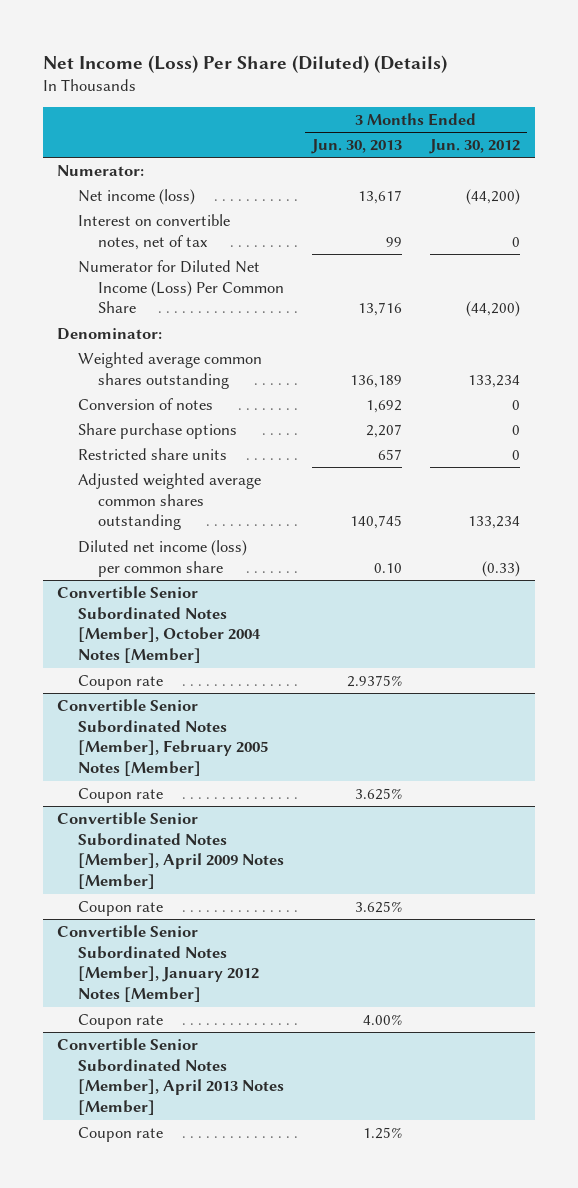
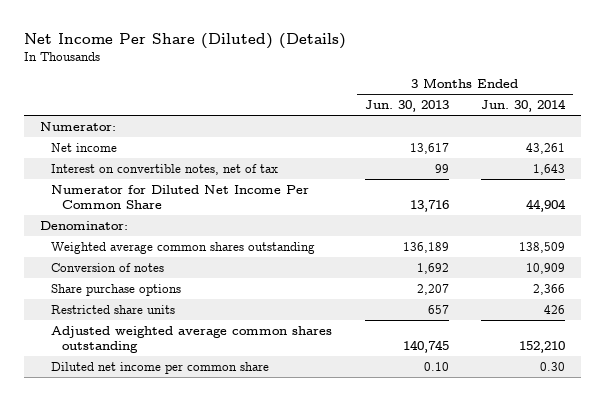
- Net Income (Loss) Per Share (Diluted) (Details)
+ Net Income Per Share (Diluted) (Details)
- | 3 Months Ended Jun. 30, 2013 | 3 Months Ended Jun. 30, 2012
+ | 3 Months Ended Jun. 30, 2013 | 3 Months Ended Jun. 30, 2014
- Net income (loss) | 13,617 | (44,200)
+ Net income | 13,617 | 43,261
- Numerator for Diluted Net Income (Loss) Per Common Share | 13,716 | (44,200)
+ Numerator for Diluted Net Income Per Common Share | 13,716 | 44,904
- Diluted net income (loss) per common share | 0.10 | (0.33)
- Convertible Senior Subordinated Notes [Member], October 2004 Notes [Member]
- Coupon rate | 2.9375% |
- Convertible Senior Subordinated Notes [Member], February 2005 Notes [Member]
- Coupon rate | 3.625% |
- Convertible Senior Subordinated Notes [Member], April 2009 Notes [Member]
- Coupon rate | 3.625% |
- Convertible Senior Subordinated Notes [Member], January 2012 Notes [Member]
- Coupon rate | 4.00% |
- Convertible Senior Subordinated Notes [Member], April 2013 Notes [Member]
- Coupon rate | 1.25% |
+ Diluted net income per common share | 0.10 | 0.30

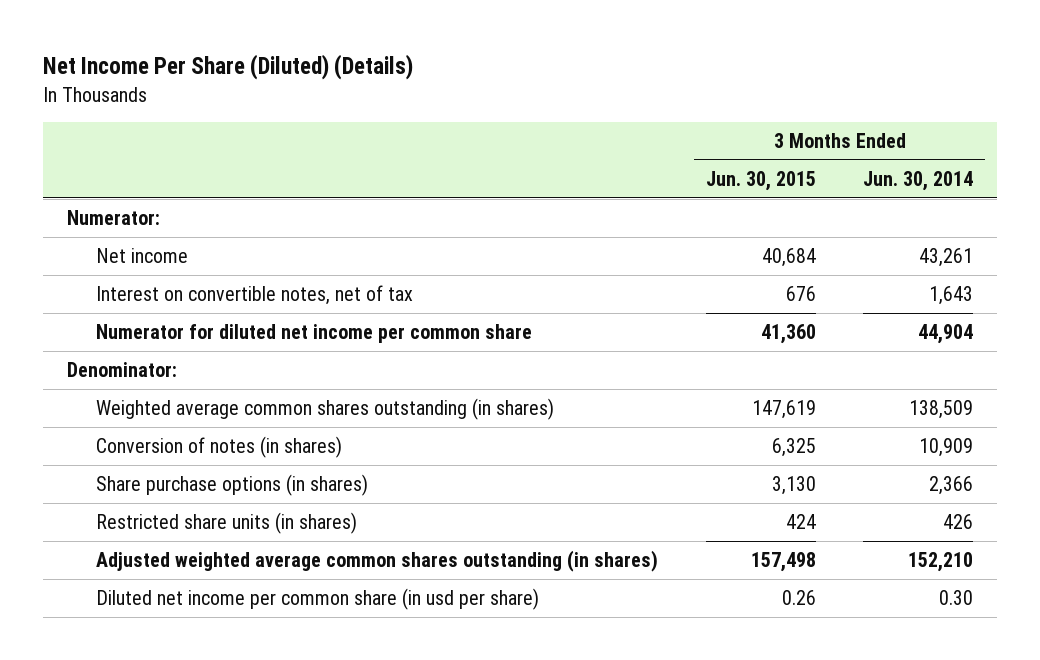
- | 3 Months Ended Jun. 30, 2013 | 3 Months Ended Jun. 30, 2014
+ | 3 Months Ended Jun. 30, 2015 | 3 Months Ended Jun. 30, 2014
- Numerator for Diluted Net Income Per Common Share | 13,716 | 44,904
+ Numerator for diluted net income per common share | 41,360 | 44,904
- Weighted average common shares outstanding | 136,189 | 138,509
- Conversion of notes | 1,692 | 10,909
- Share purchase options | 2,207 | 2,366
- Restricted share units | 657 | 426
- Adjusted weighted average common shares outstanding | 140,745 | 152,210
- Diluted net income per common share | 0.10 | 0.30
+ Weighted average common shares outstanding (in shares) | 147,619 | 138,509
+ Conversion of notes (in shares) | 6,325 | 10,909
+ Share purchase options (in shares) | 3,130 | 2,366
+ Restricted share units (in shares) | 424 | 426
+ Adjusted weighted average common shares outstanding (in shares) | 157,498 | 152,210
+ Diluted net income per common share (in usd per share) | 0.26 | 0.30

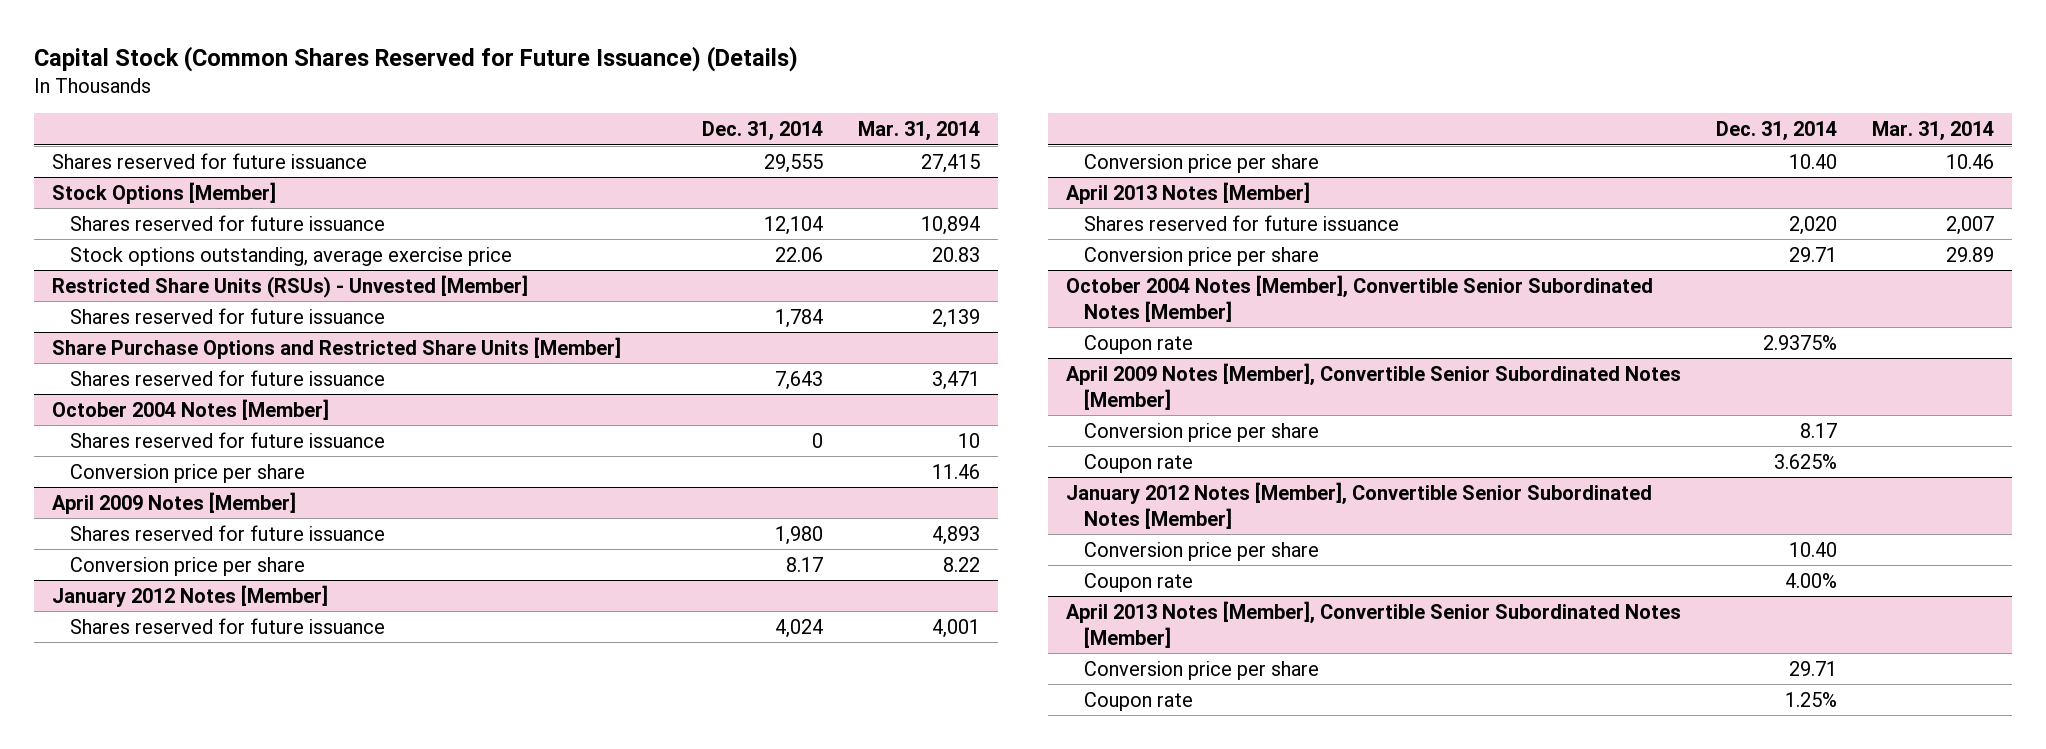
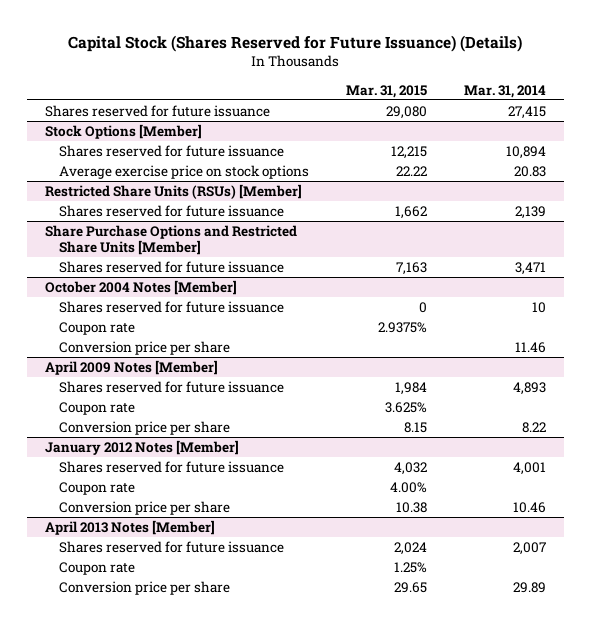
- Capital Stock (Common Shares Reserved for Future Issuance) (Details)
+ Capital Stock (Shares Reserved for Future Issuance) (Details)
- | Dec. 31, 2014 | Mar. 31, 2014
+ | Mar. 31, 2015 | Mar. 31, 2014
@ Stock Options [Member]
- Stock options outstanding, average exercise price | 22.06 | 20.83
- Restricted Share Units (RSUs) - Unvested [Member]
@ Stock Options [Member]
+ Average exercise price on stock options | 22.22 | 20.83
+ Restricted Share Units (RSUs) [Member]
@ October 2004 Notes [Member]
+ Coupon rate | 2.9375% |
@ April 2009 Notes [Member]
+ Coupon rate | 3.625% |
@ January 2012 Notes [Member]
+ Coupon rate | 4.00% |
- October 2004 Notes [Member], Convertible Senior Subordinated Notes [Member]
- April 2009 Notes [Member], Convertible Senior Subordinated Notes [Member]
- Conversion price per share | 8.17 |
- Coupon rate | 3.625% |
- January 2012 Notes [Member], Convertible Senior Subordinated Notes [Member]
- Conversion price per share | 10.40 |
- Coupon rate | 4.00% |
- April 2013 Notes [Member], Convertible Senior Subordinated Notes [Member]
- Conversion price per share | 29.71 |
- Coupon rate | 1.25% |
@ April 2013 Notes [Member]
moved down: Conversion price per share | 29.65 | 29.89

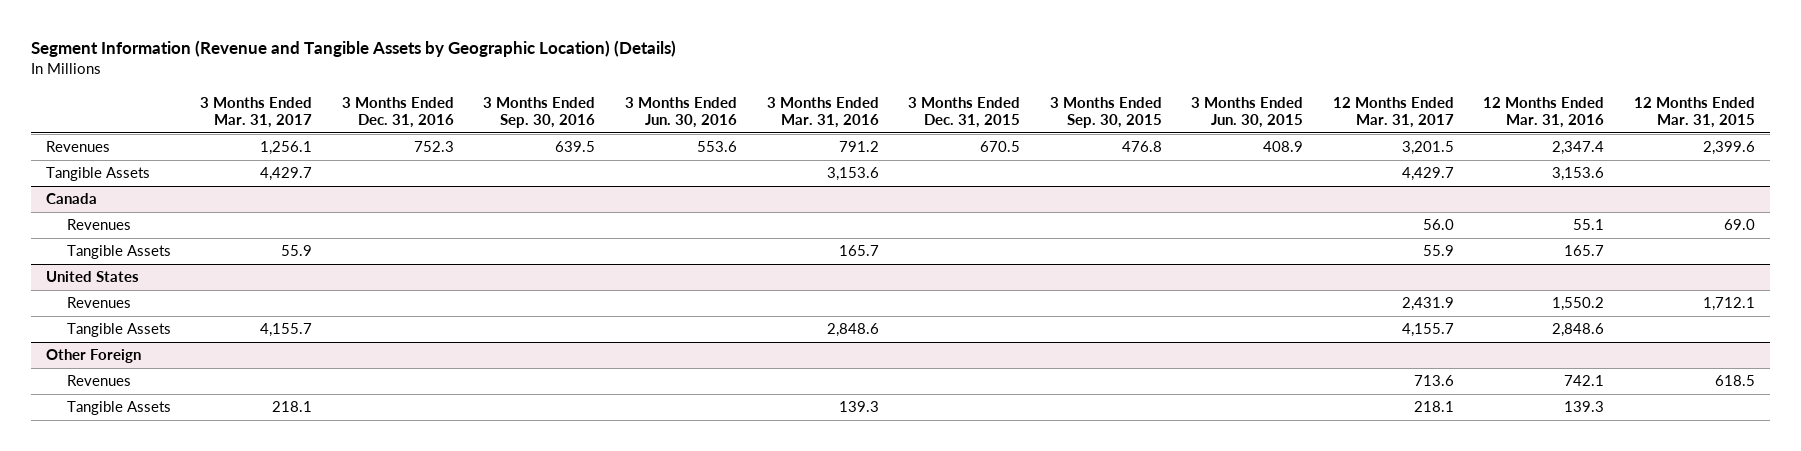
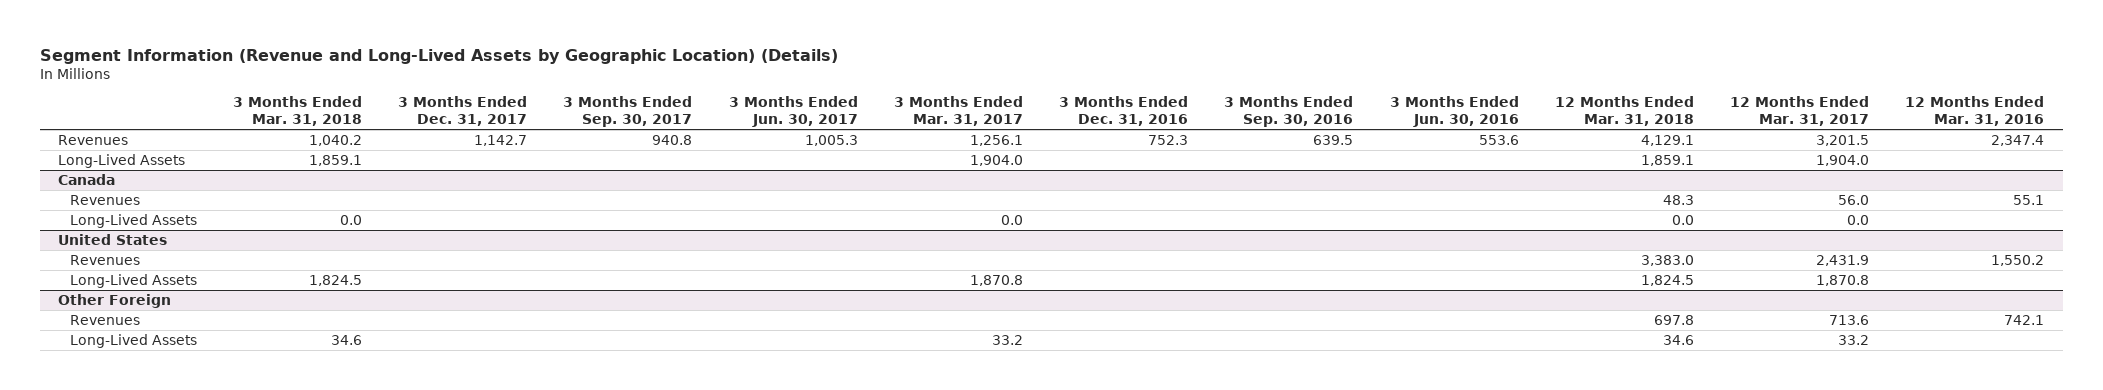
- Segment Information (Revenue and Tangible Assets by Geographic Location) (Details)
+ Segment Information (Revenue and Long-Lived Assets by Geographic Location) (Details)
- | 3 Months Ended Mar. 31, 2017 | 3 Months Ended Dec. 31, 2016 | 3 Months Ended Sep. 30, 2016 | 3 Months Ended Jun. 30, 2016 | 3 Months Ended Mar. 31, 2016 | 3 Months Ended Dec. 31, 2015 | 3 Months Ended Sep. 30, 2015 | 3 Months Ended Jun. 30, 2015 | 12 Months Ended Mar. 31, 2017 | 12 Months Ended Mar. 31, 2016 | 12 Months Ended Mar. 31, 2015
+ | 3 Months Ended Mar. 31, 2018 | 3 Months Ended Dec. 31, 2017 | 3 Months Ended Sep. 30, 2017 | 3 Months Ended Jun. 30, 2017 | 3 Months Ended Mar. 31, 2017 | 3 Months Ended Dec. 31, 2016 | 3 Months Ended Sep. 30, 2016 | 3 Months Ended Jun. 30, 2016 | 12 Months Ended Mar. 31, 2018 | 12 Months Ended Mar. 31, 2017 | 12 Months Ended Mar. 31, 2016
- Tangible Assets | 4,429.7 | | | | 3,153.6 | | | | 4,429.7 | 3,153.6 |
+ Long-Lived Assets | 1,859.1 | | | | 1,904.0 | | | | 1,859.1 | 1,904.0 |
@ Canada
- Tangible Assets | 55.9 | | | | 165.7 | | | | 55.9 | 165.7 |
+ Long-Lived Assets | 0.0 | | | | 0.0 | | | | 0.0 | 0.0 |
@ United States
- Tangible Assets | 4,155.7 | | | | 2,848.6 | | | | 4,155.7 | 2,848.6 |
+ Long-Lived Assets | 1,824.5 | | | | 1,870.8 | | | | 1,824.5 | 1,870.8 |
@ Other Foreign
- Tangible Assets | 218.1 | | | | 139.3 | | | | 218.1 | 139.3 |
+ Long-Lived Assets | 34.6 | | | | 33.2 | | | | 34.6 | 33.2 |

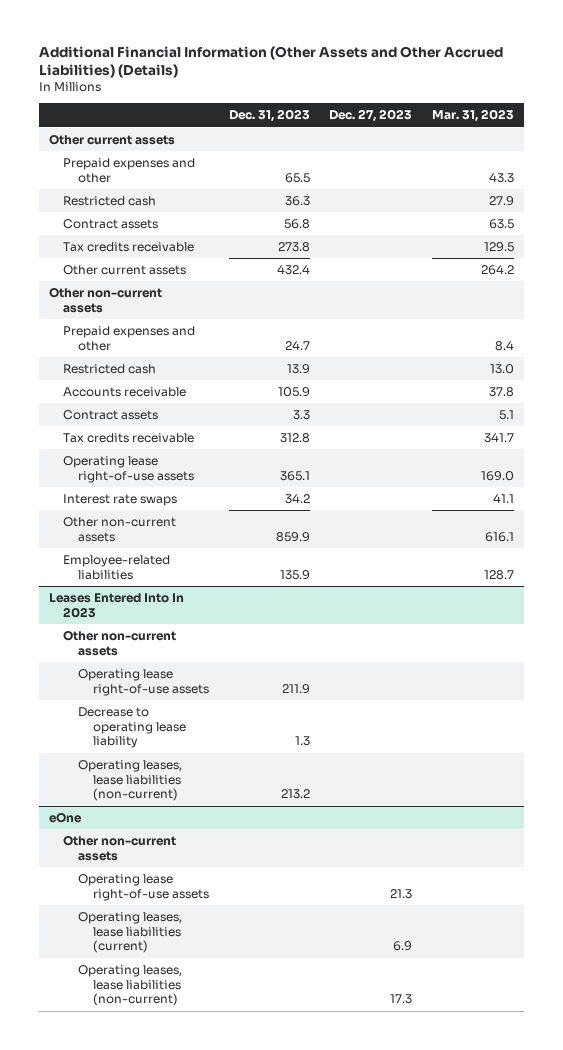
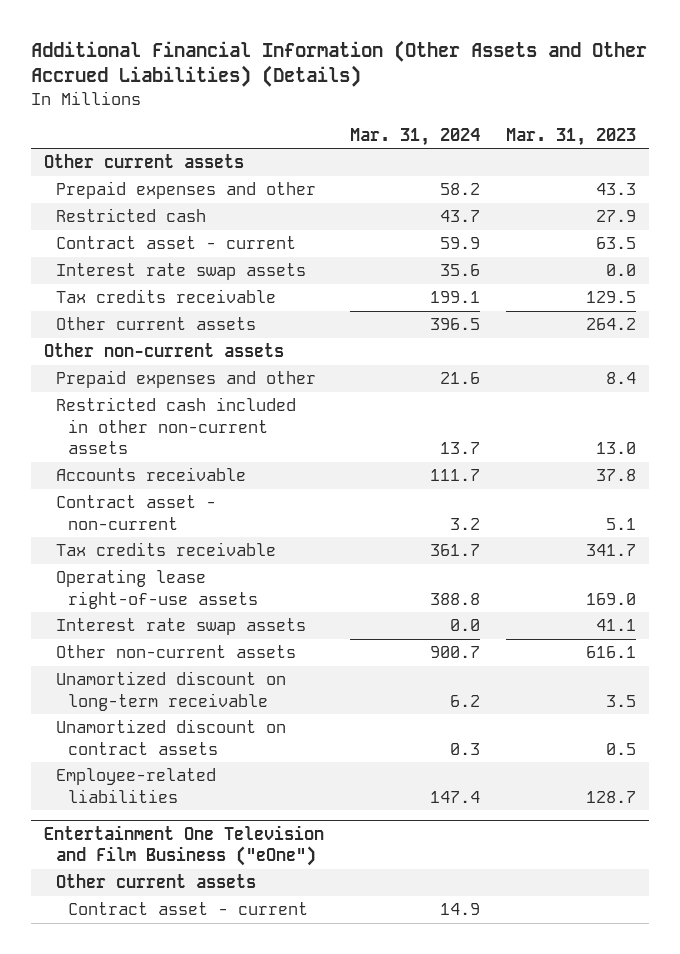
- | Dec. 31, 2023 | Dec. 27, 2023 | Mar. 31, 2023
+ | Mar. 31, 2024 | Mar. 31, 2023
- Contract assets | 56.8 | | 63.5
+ Contract asset - current | 59.9 | 63.5
+ Interest rate swap assets | 35.6 | 0.0
- Restricted cash | 13.9 | | 13.0
+ Restricted cash included in other non-current assets | 13.7 | 13.0
- Contract assets | 3.3 | | 5.1
+ Contract asset - non-current | 3.2 | 5.1
- Interest rate swaps | 34.2 | | 41.1
+ Interest rate swap assets | 0.0 | 41.1
+ Unamortized discount on long-term receivable | 6.2 | 3.5
+ Unamortized discount on contract assets | 0.3 | 0.5
- Leases Entered Into In 2023
- Other non-current assets
- Operating lease right-of-use assets | 211.9 | |
- Decrease to operating lease liability | 1.3 | |
- Operating leases, lease liabilities (non-current) | 213.2 | |
- eOne
- Other non-current assets
- Operating lease right-of-use assets | | 21.3 |
- Operating leases, lease liabilities (current) | | 6.9 |
- Operating leases, lease liabilities (non-current) | | 17.3 |
+ Entertainment One Television and Film Business ("eOne")
+ Other current assets
+ Contract asset - current | 14.9 |

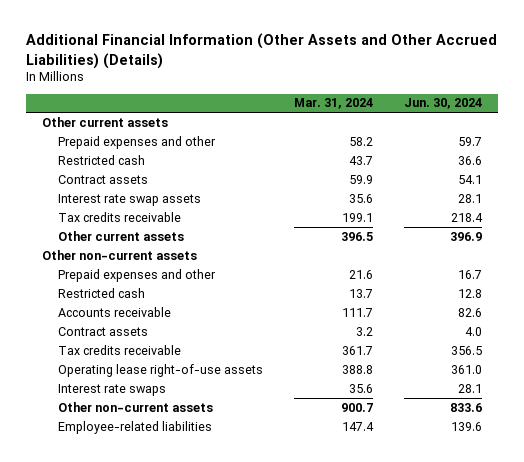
- | Mar. 31, 2024 | Mar. 31, 2023
+ | Mar. 31, 2024 | Jun. 30, 2024
- Contract asset - current | 59.9 | 63.5
+ Contract assets | 59.9 | 54.1
- Restricted cash included in other non-current assets | 13.7 | 13.0
+ Restricted cash | 13.7 | 12.8
- Contract asset - non-current | 3.2 | 5.1
+ Contract assets | 3.2 | 4.0
- Interest rate swap assets | 0.0 | 41.1
+ Interest rate swaps | 35.6 | 28.1
- Unamortized discount on long-term receivable | 6.2 | 3.5
- Unamortized discount on contract assets | 0.3 | 0.5
- Entertainment One Television and Film Business ("eOne")
- Other current assets
- Contract asset - current | 14.9 |

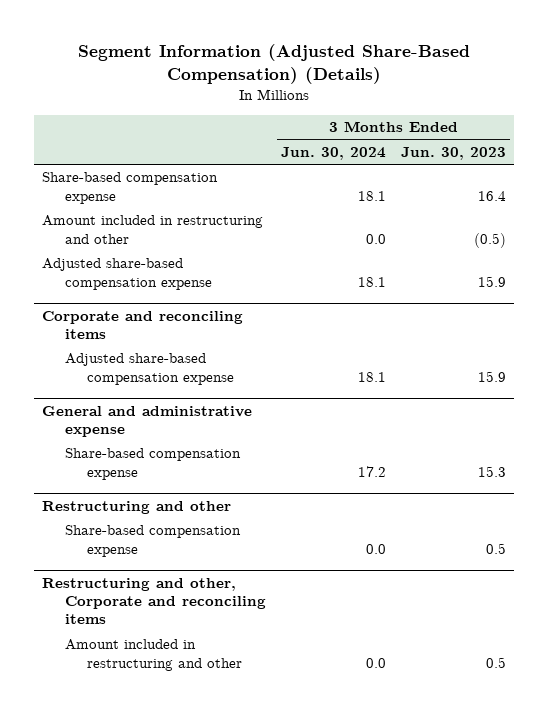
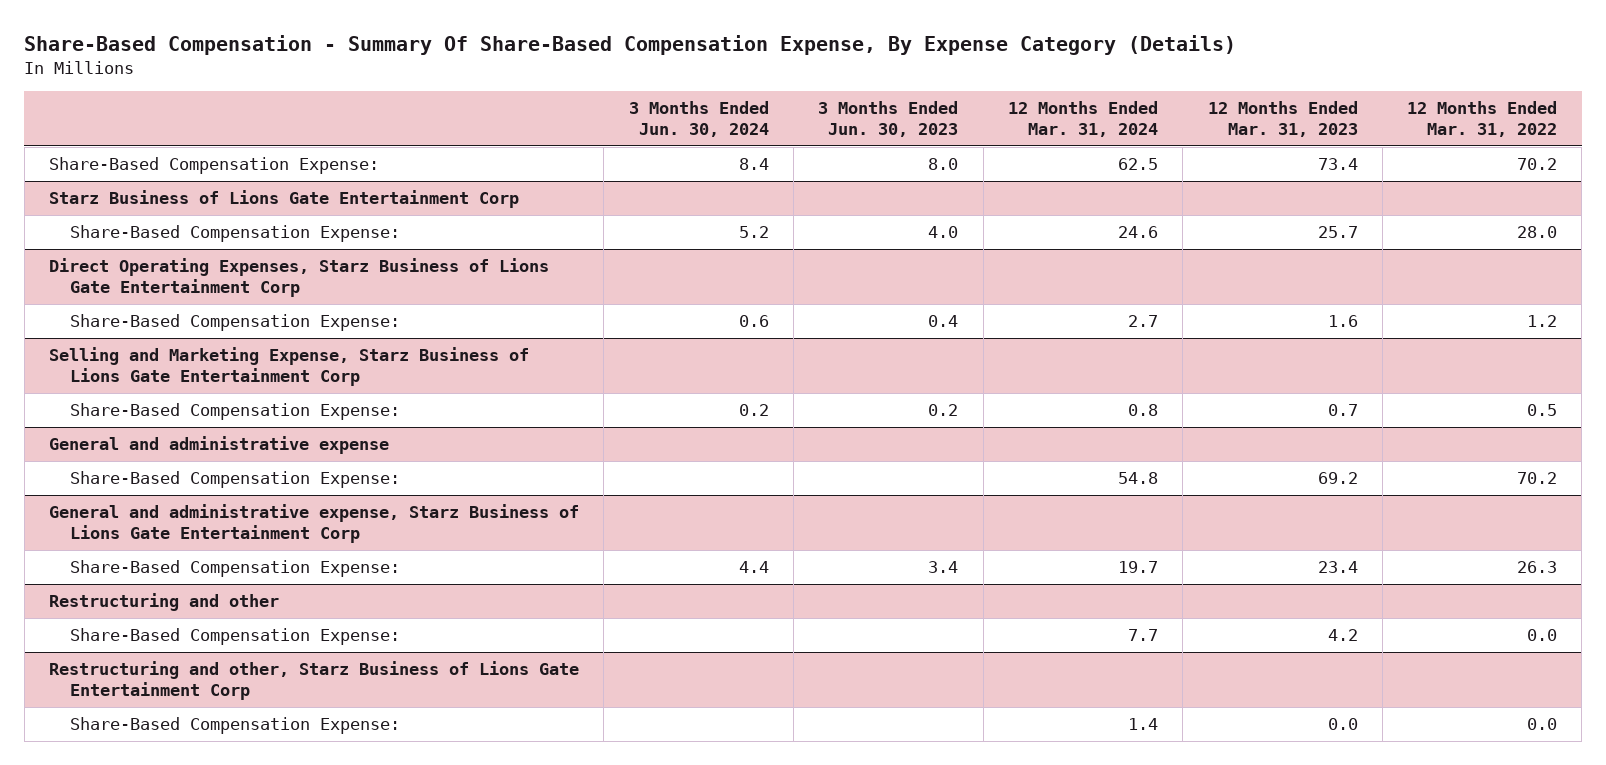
- Segment Information (Adjusted Share-Based Compensation) (Details)
+ Share-Based Compensation - Summary Of Share-Based Compensation Expense, By Expense Category (Details)
- | 3 Months Ended Jun. 30, 2024 | 3 Months Ended Jun. 30, 2023
+ | 3 Months Ended Jun. 30, 2024 | 3 Months Ended Jun. 30, 2023 | 12 Months Ended Mar. 31, 2024 | 12 Months Ended Mar. 31, 2023 | 12 Months Ended Mar. 31, 2022
- Share-based compensation expense | 18.1 | 16.4
- Amount included in restructuring and other | 0.0 | (0.5)
- Adjusted share-based compensation expense | 18.1 | 15.9
- Corporate and reconciling items
- Adjusted share-based compensation expense | 18.1 | 15.9
+ Share-Based Compensation Expense: | 8.4 | 8.0 | 62.5 | 73.4 | 70.2
+ Starz Business of Lions Gate Entertainment Corp
+ Share-Based Compensation Expense: | 5.2 | 4.0 | 24.6 | 25.7 | 28.0
+ Direct Operating Expenses, Starz Business of Lions Gate Entertainment Corp
+ Share-Based Compensation Expense: | 0.6 | 0.4 | 2.7 | 1.6 | 1.2
+ Selling and Marketing Expense, Starz Business of Lions Gate Entertainment Corp
+ Share-Based Compensation Expense: | 0.2 | 0.2 | 0.8 | 0.7 | 0.5
@ General and administrative expense
- Share-based compensation expense | 17.2 | 15.3
+ Share-Based Compensation Expense: | | | 54.8 | 69.2 | 70.2
+ General and administrative expense, Starz Business of Lions Gate Entertainment Corp
+ Share-Based Compensation Expense: | 4.4 | 3.4 | 19.7 | 23.4 | 26.3
@ Restructuring and other
- Share-based compensation expense | 0.0 | 0.5
- Restructuring and other, Corporate and reconciling items
- Amount included in restructuring and other | 0.0 | 0.5
@ Restructuring and other
+ Share-Based Compensation Expense: | | | 7.7 | 4.2 | 0.0
+ Restructuring and other, Starz Business of Lions Gate Entertainment Corp
+ Share-Based Compensation Expense: | | | 1.4 | 0.0 | 0.0

